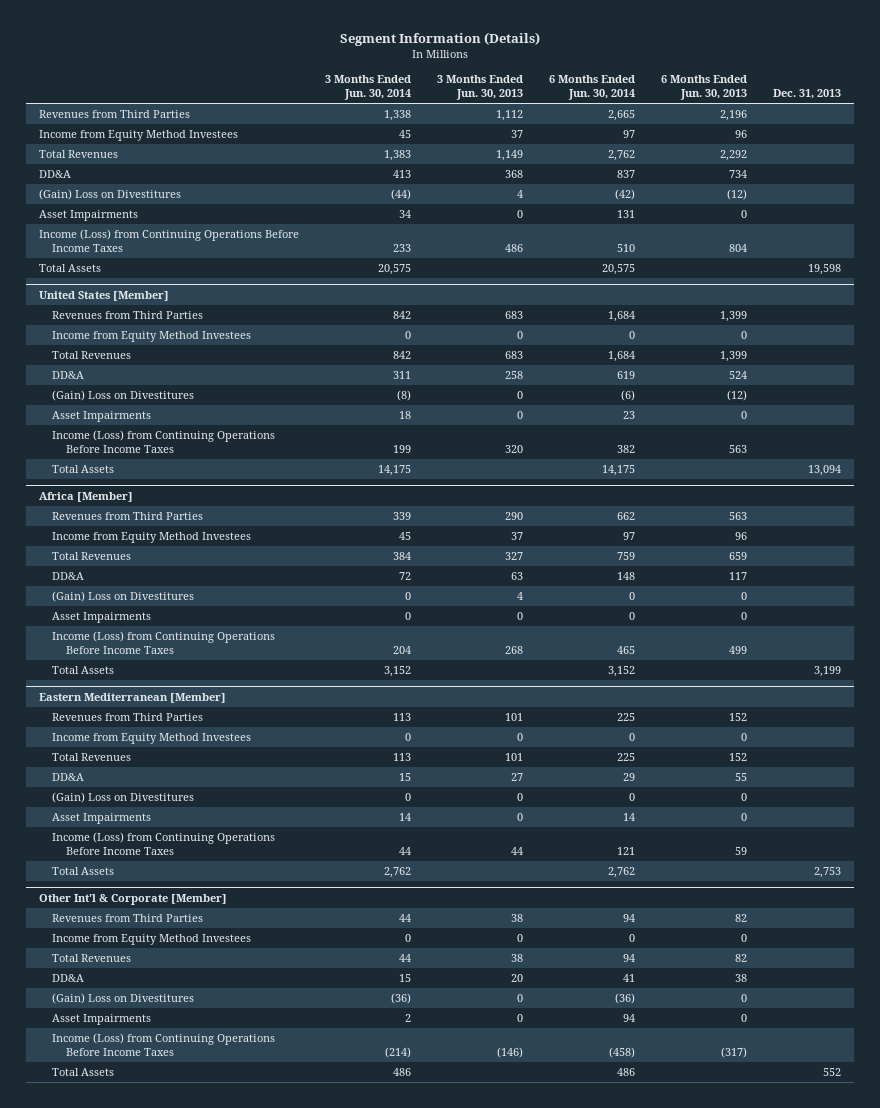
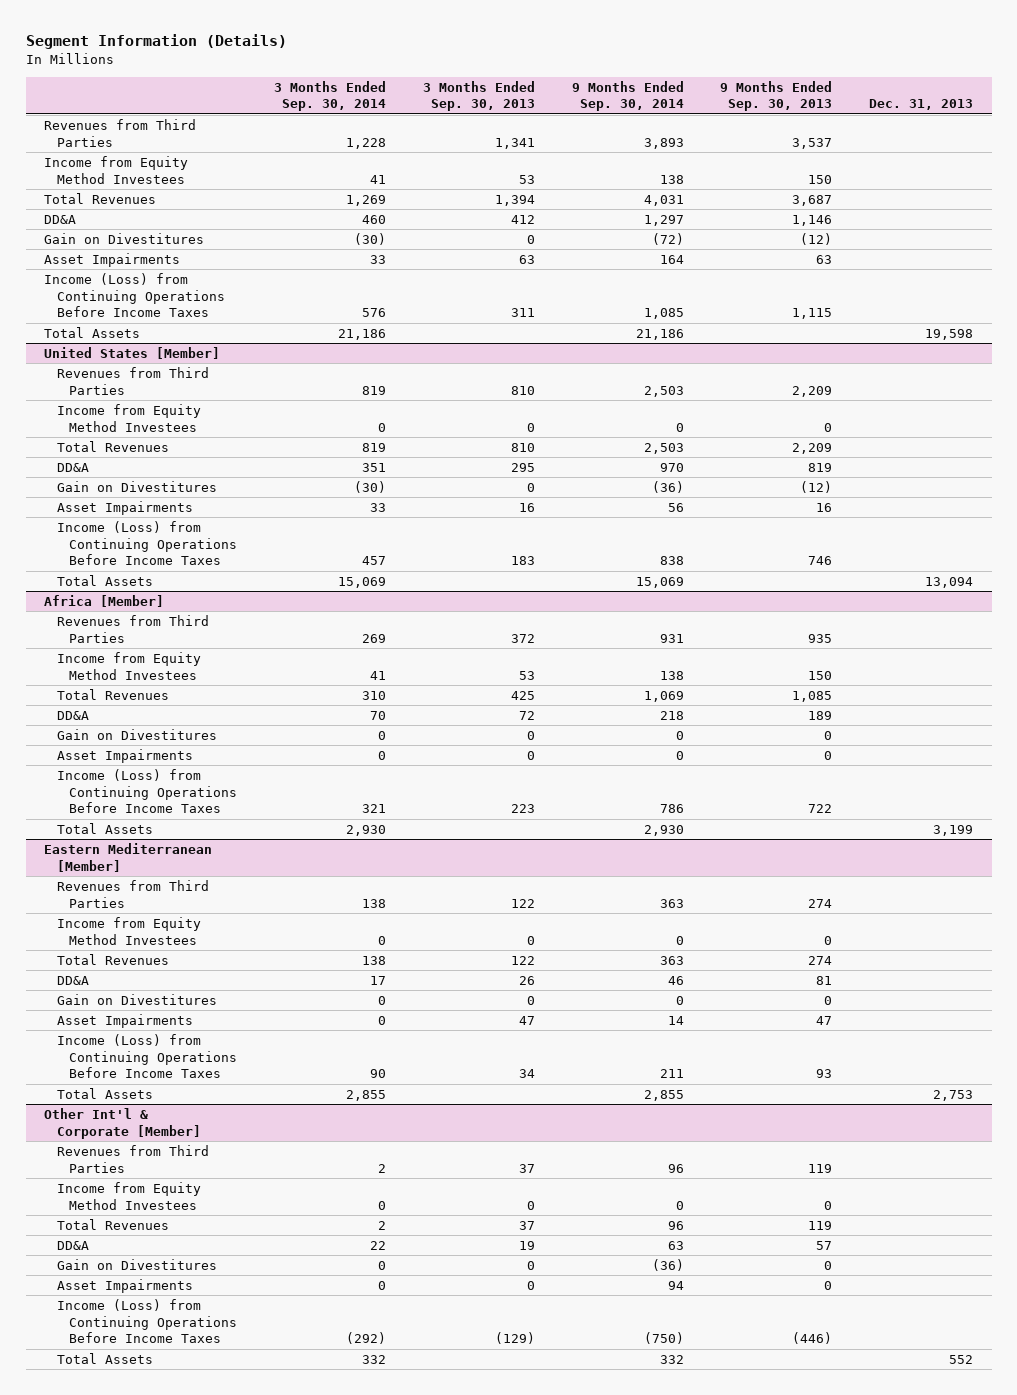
- | 3 Months Ended Jun. 30, 2014 | 3 Months Ended Jun. 30, 2013 | 6 Months Ended Jun. 30, 2014 | 6 Months Ended Jun. 30, 2013 | Dec. 31, 2013
+ | 3 Months Ended Sep. 30, 2014 | 3 Months Ended Sep. 30, 2013 | 9 Months Ended Sep. 30, 2014 | 9 Months Ended Sep. 30, 2013 | Dec. 31, 2013
- (Gain) Loss on Divestitures | (44) | 4 | (42) | (12) |
+ Gain on Divestitures | (30) | 0 | (72) | (12) |
@ United States [Member]
- (Gain) Loss on Divestitures | (8) | 0 | (6) | (12) |
+ Gain on Divestitures | (30) | 0 | (36) | (12) |
@ Africa [Member]
- (Gain) Loss on Divestitures | 0 | 4 | 0 | 0 |
+ Gain on Divestitures | 0 | 0 | 0 | 0 |
@ Eastern Mediterranean [Member]
- (Gain) Loss on Divestitures | 0 | 0 | 0 | 0 |
+ Gain on Divestitures | 0 | 0 | 0 | 0 |
@ Other Int'l & Corporate [Member]
- (Gain) Loss on Divestitures | (36) | 0 | (36) | 0 |
+ Gain on Divestitures | 0 | 0 | (36) | 0 |

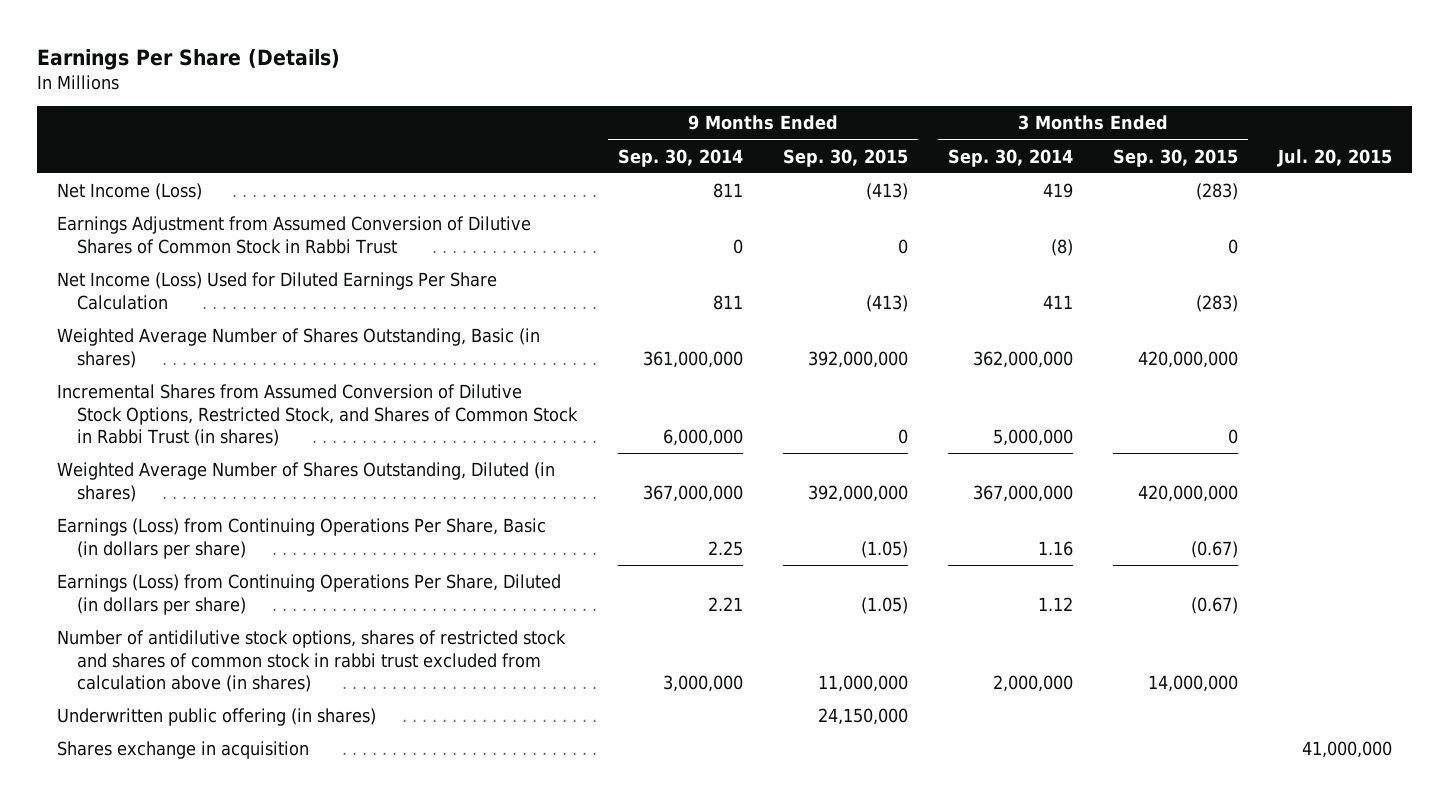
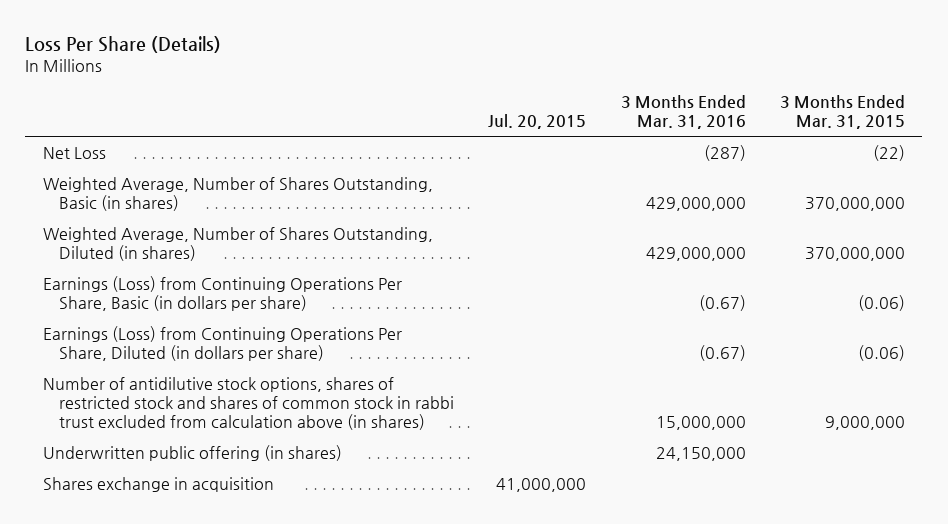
- Earnings Per Share (Details)
+ Loss Per Share (Details)
- | 9 Months Ended Sep. 30, 2014 | 9 Months Ended Sep. 30, 2015 | 3 Months Ended Sep. 30, 2014 | 3 Months Ended Sep. 30, 2015 | Jul. 20, 2015
+ | Jul. 20, 2015 | 3 Months Ended Mar. 31, 2016 | 3 Months Ended Mar. 31, 2015
- Net Income (Loss) | 811 | (413) | 419 | (283) |
- Earnings Adjustment from Assumed Conversion of Dilutive Shares of Common Stock in Rabbi Trust | 0 | 0 | (8) | 0 |
- Net Income (Loss) Used for Diluted Earnings Per Share Calculation | 811 | (413) | 411 | (283) |
- Weighted Average Number of Shares Outstanding, Basic (in shares) | 361,000,000 | 392,000,000 | 362,000,000 | 420,000,000 |
- Incremental Shares from Assumed Conversion of Dilutive Stock Options, Restricted Stock, and Shares of Common Stock in Rabbi Trust (in shares) | 6,000,000 | 0 | 5,000,000 | 0 |
- Weighted Average Number of Shares Outstanding, Diluted (in shares) | 367,000,000 | 392,000,000 | 367,000,000 | 420,000,000 |
+ Net Loss | | (287) | (22)
+ Weighted Average, Number of Shares Outstanding, Basic (in shares) | | 429,000,000 | 370,000,000
+ Weighted Average, Number of Shares Outstanding, Diluted (in shares) | | 429,000,000 | 370,000,000

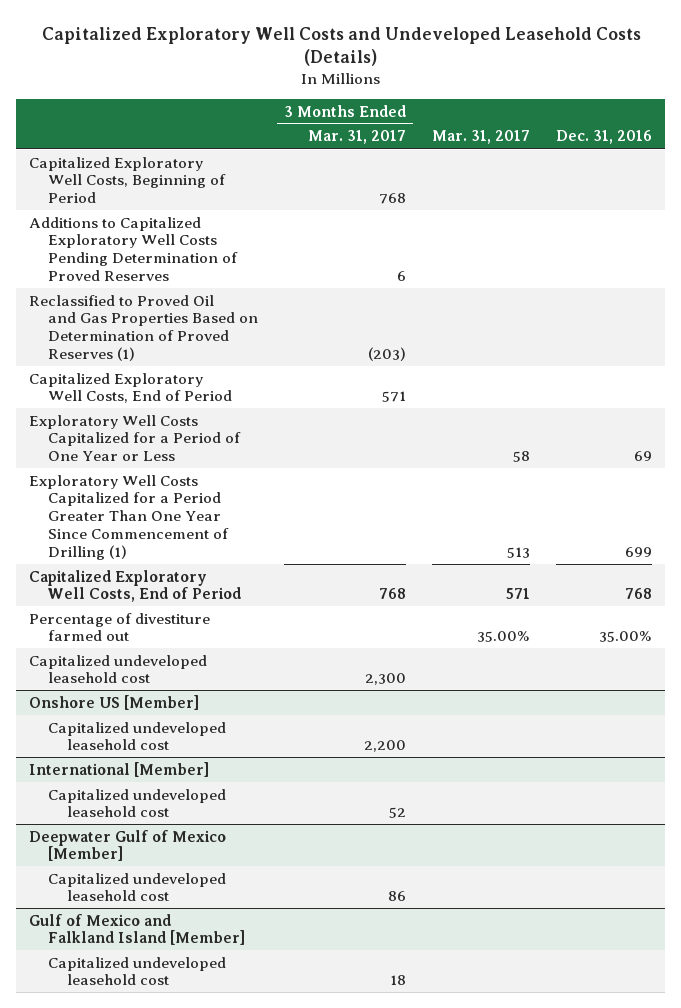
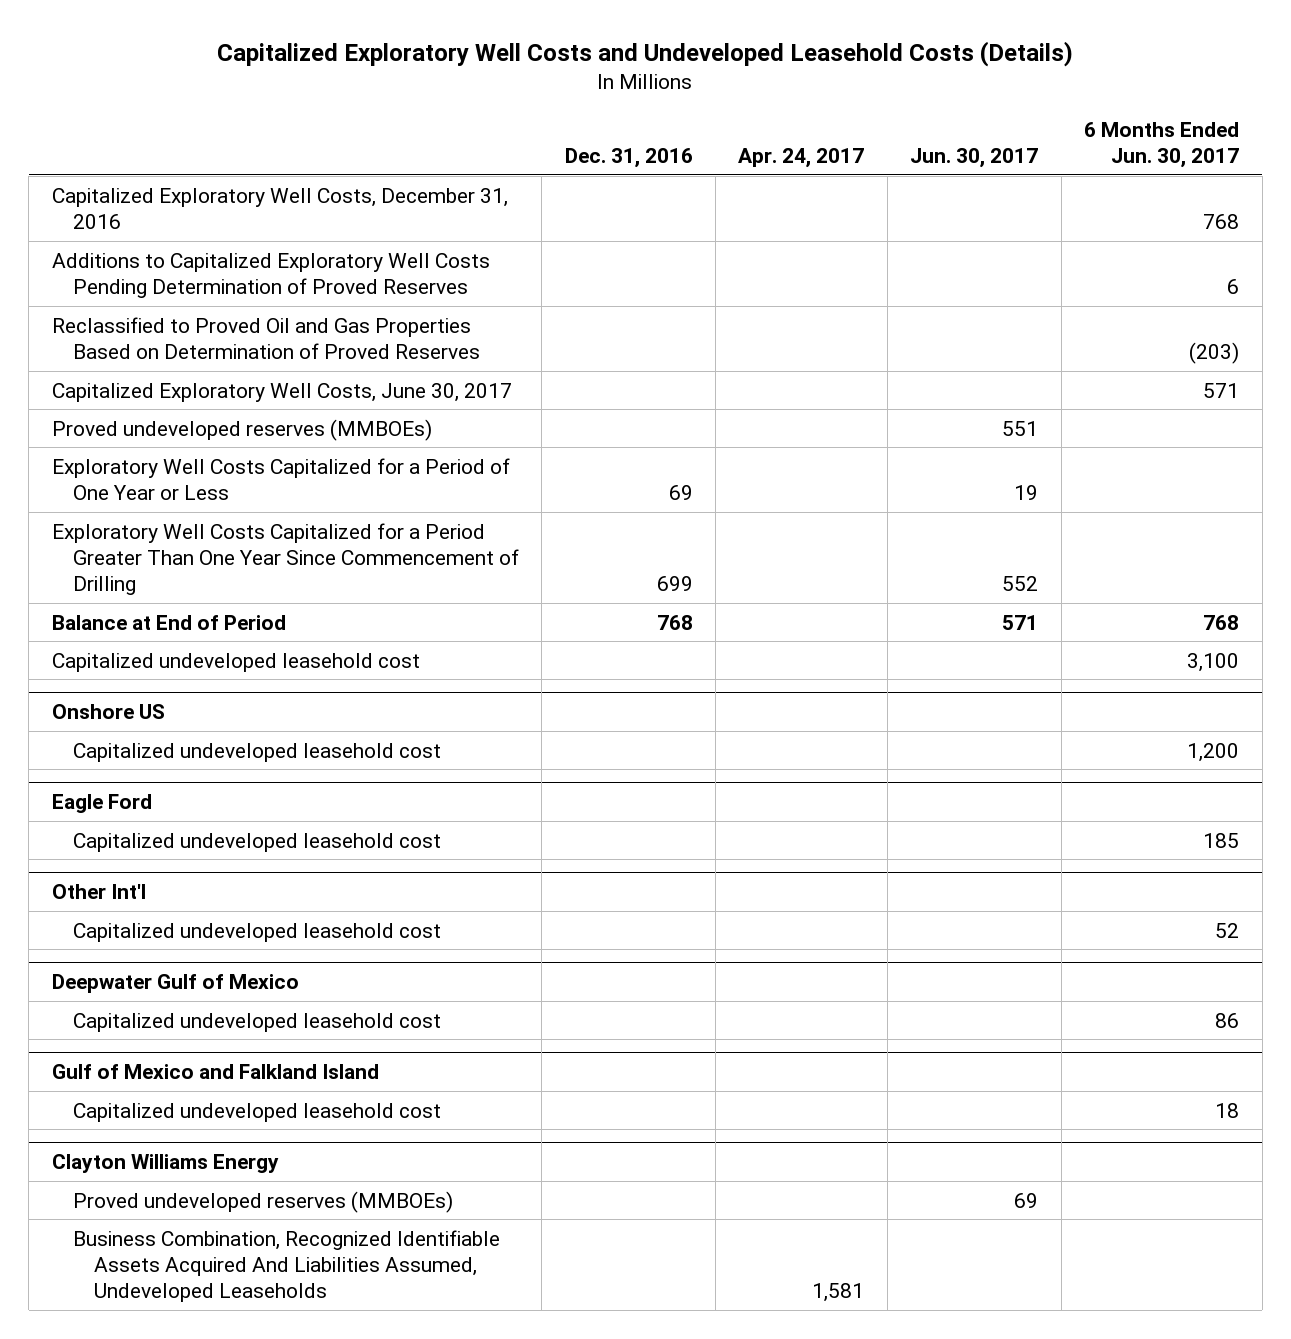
- | 3 Months Ended Mar. 31, 2017 | Mar. 31, 2017 | Dec. 31, 2016
+ | Dec. 31, 2016 | Apr. 24, 2017 | Jun. 30, 2017 | 6 Months Ended Jun. 30, 2017
- Capitalized Exploratory Well Costs, Beginning of Period | 768 | |
+ Capitalized Exploratory Well Costs, December 31, 2016 | | | | 768
- Reclassified to Proved Oil and Gas Properties Based on Determination of Proved Reserves (1) | (203) | |
- Capitalized Exploratory Well Costs, End of Period | 571 | |
+ Reclassified to Proved Oil and Gas Properties Based on Determination of Proved Reserves | | | | (203)
+ Capitalized Exploratory Well Costs, June 30, 2017 | | | | 571
+ Proved undeveloped reserves (MMBOEs) | | | 551 |
- Exploratory Well Costs Capitalized for a Period Greater Than One Year Since Commencement of Drilling (1) | | 513 | 699
- Capitalized Exploratory Well Costs, End of Period | 768 | 571 | 768
- Percentage of divestiture farmed out | | 35.00% | 35.00%
+ Exploratory Well Costs Capitalized for a Period Greater Than One Year Since Commencement of Drilling | 699 | | 552 |
+ Balance at End of Period | 768 | | 571 | 768
- Onshore US [Member]
+ Onshore US
- International [Member]
+ Eagle Ford
+ Capitalized undeveloped leasehold cost | | | | 185
+ Other Int'l
- Deepwater Gulf of Mexico [Member]
+ Deepwater Gulf of Mexico
- Gulf of Mexico and Falkland Island [Member]
+ Gulf of Mexico and Falkland Island
+ Clayton Williams Energy
+ Proved undeveloped reserves (MMBOEs) | | | 69 |
+ Business Combination, Recognized Identifiable Assets Acquired And Liabilities Assumed, Undeveloped Leaseholds | | 1,581 | |

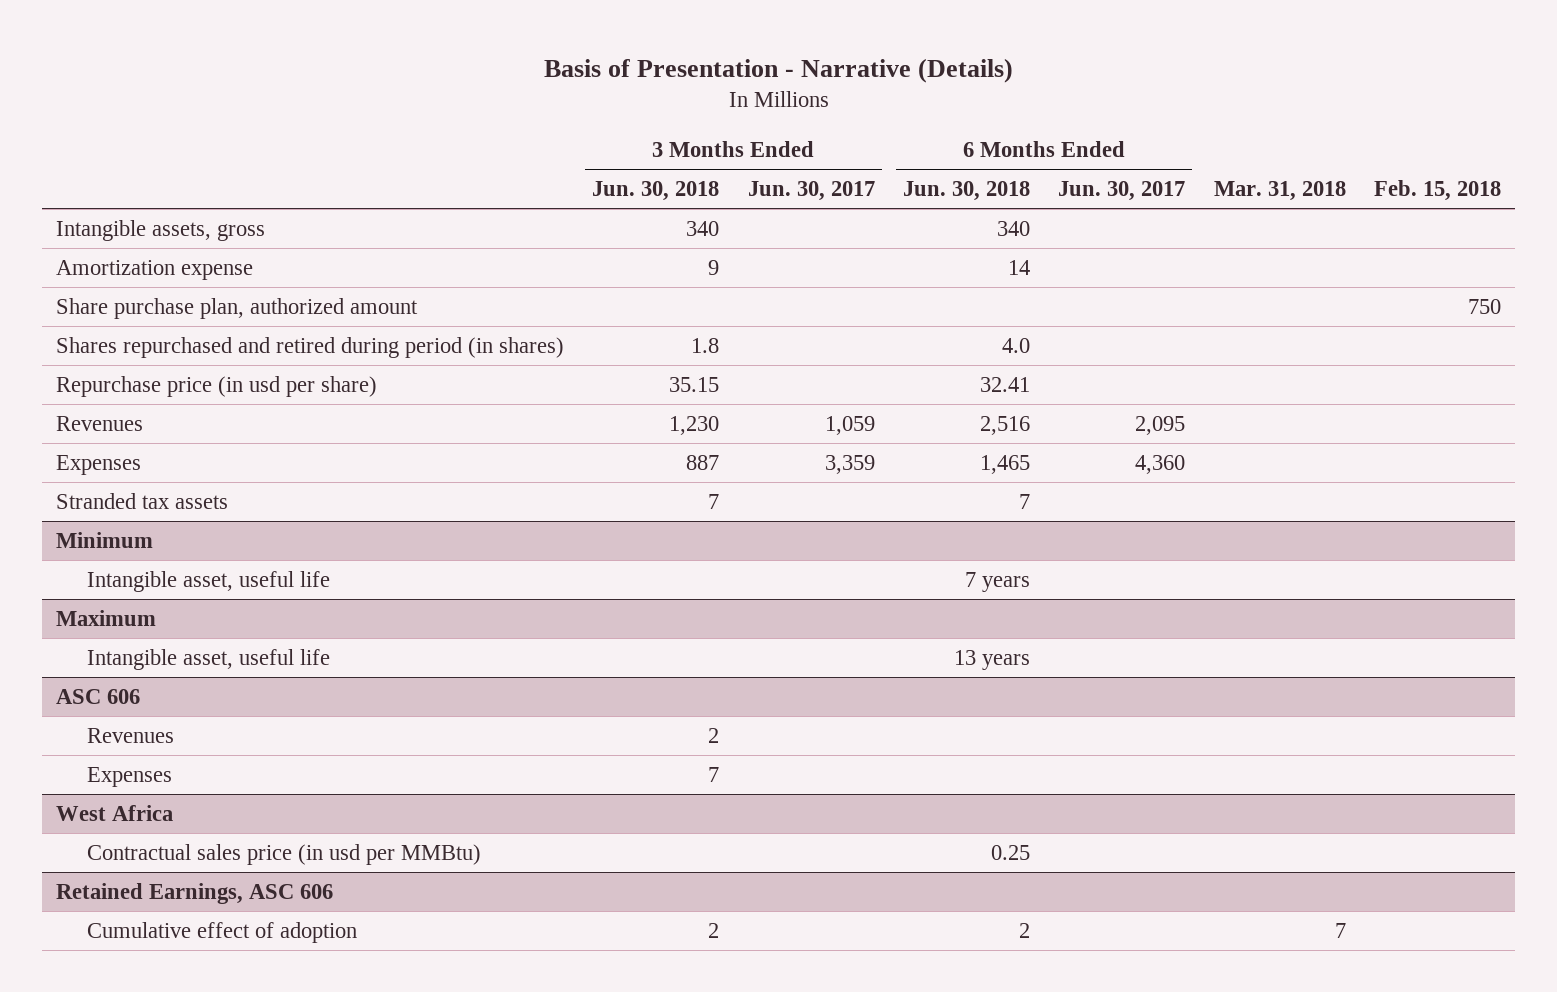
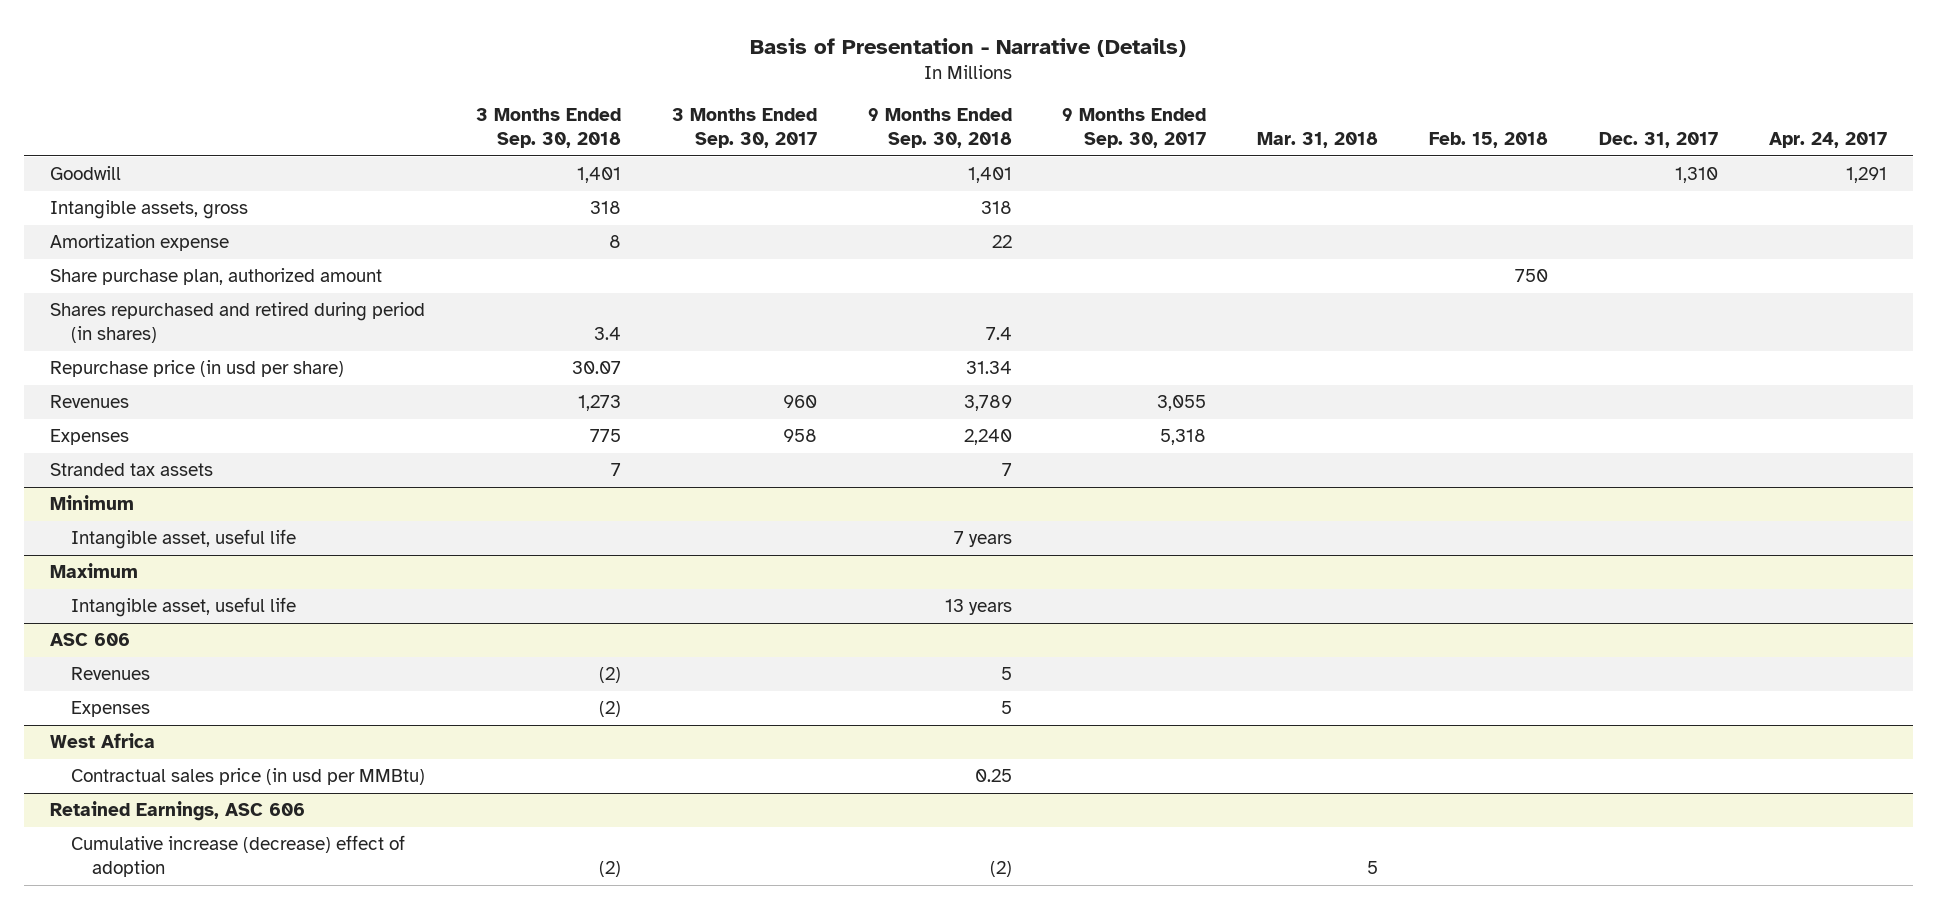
- | 3 Months Ended Jun. 30, 2018 | 3 Months Ended Jun. 30, 2017 | 6 Months Ended Jun. 30, 2018 | 6 Months Ended Jun. 30, 2017 | Mar. 31, 2018 | Feb. 15, 2018
+ | 3 Months Ended Sep. 30, 2018 | 3 Months Ended Sep. 30, 2017 | 9 Months Ended Sep. 30, 2018 | 9 Months Ended Sep. 30, 2017 | Mar. 31, 2018 | Feb. 15, 2018 | Dec. 31, 2017 | Apr. 24, 2017
+ Goodwill | 1,401 | | 1,401 | | | | 1,310 | 1,291
@ Retained Earnings, ASC 606
- Cumulative effect of adoption | 2 | | 2 | | 7 |
+ Cumulative increase (decrease) effect of adoption | (2) | | (2) | | 5 | | |

